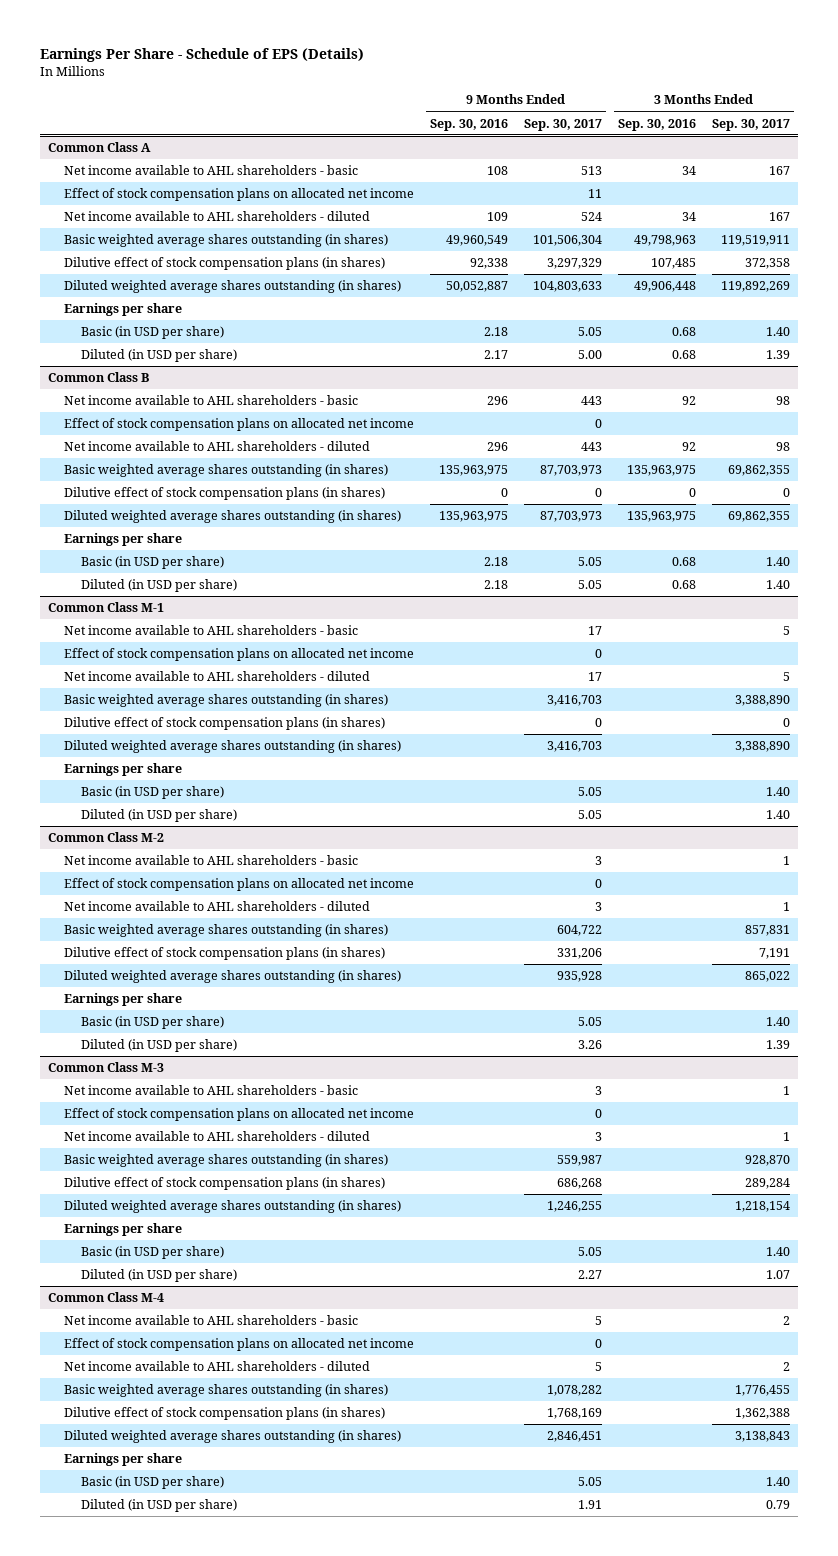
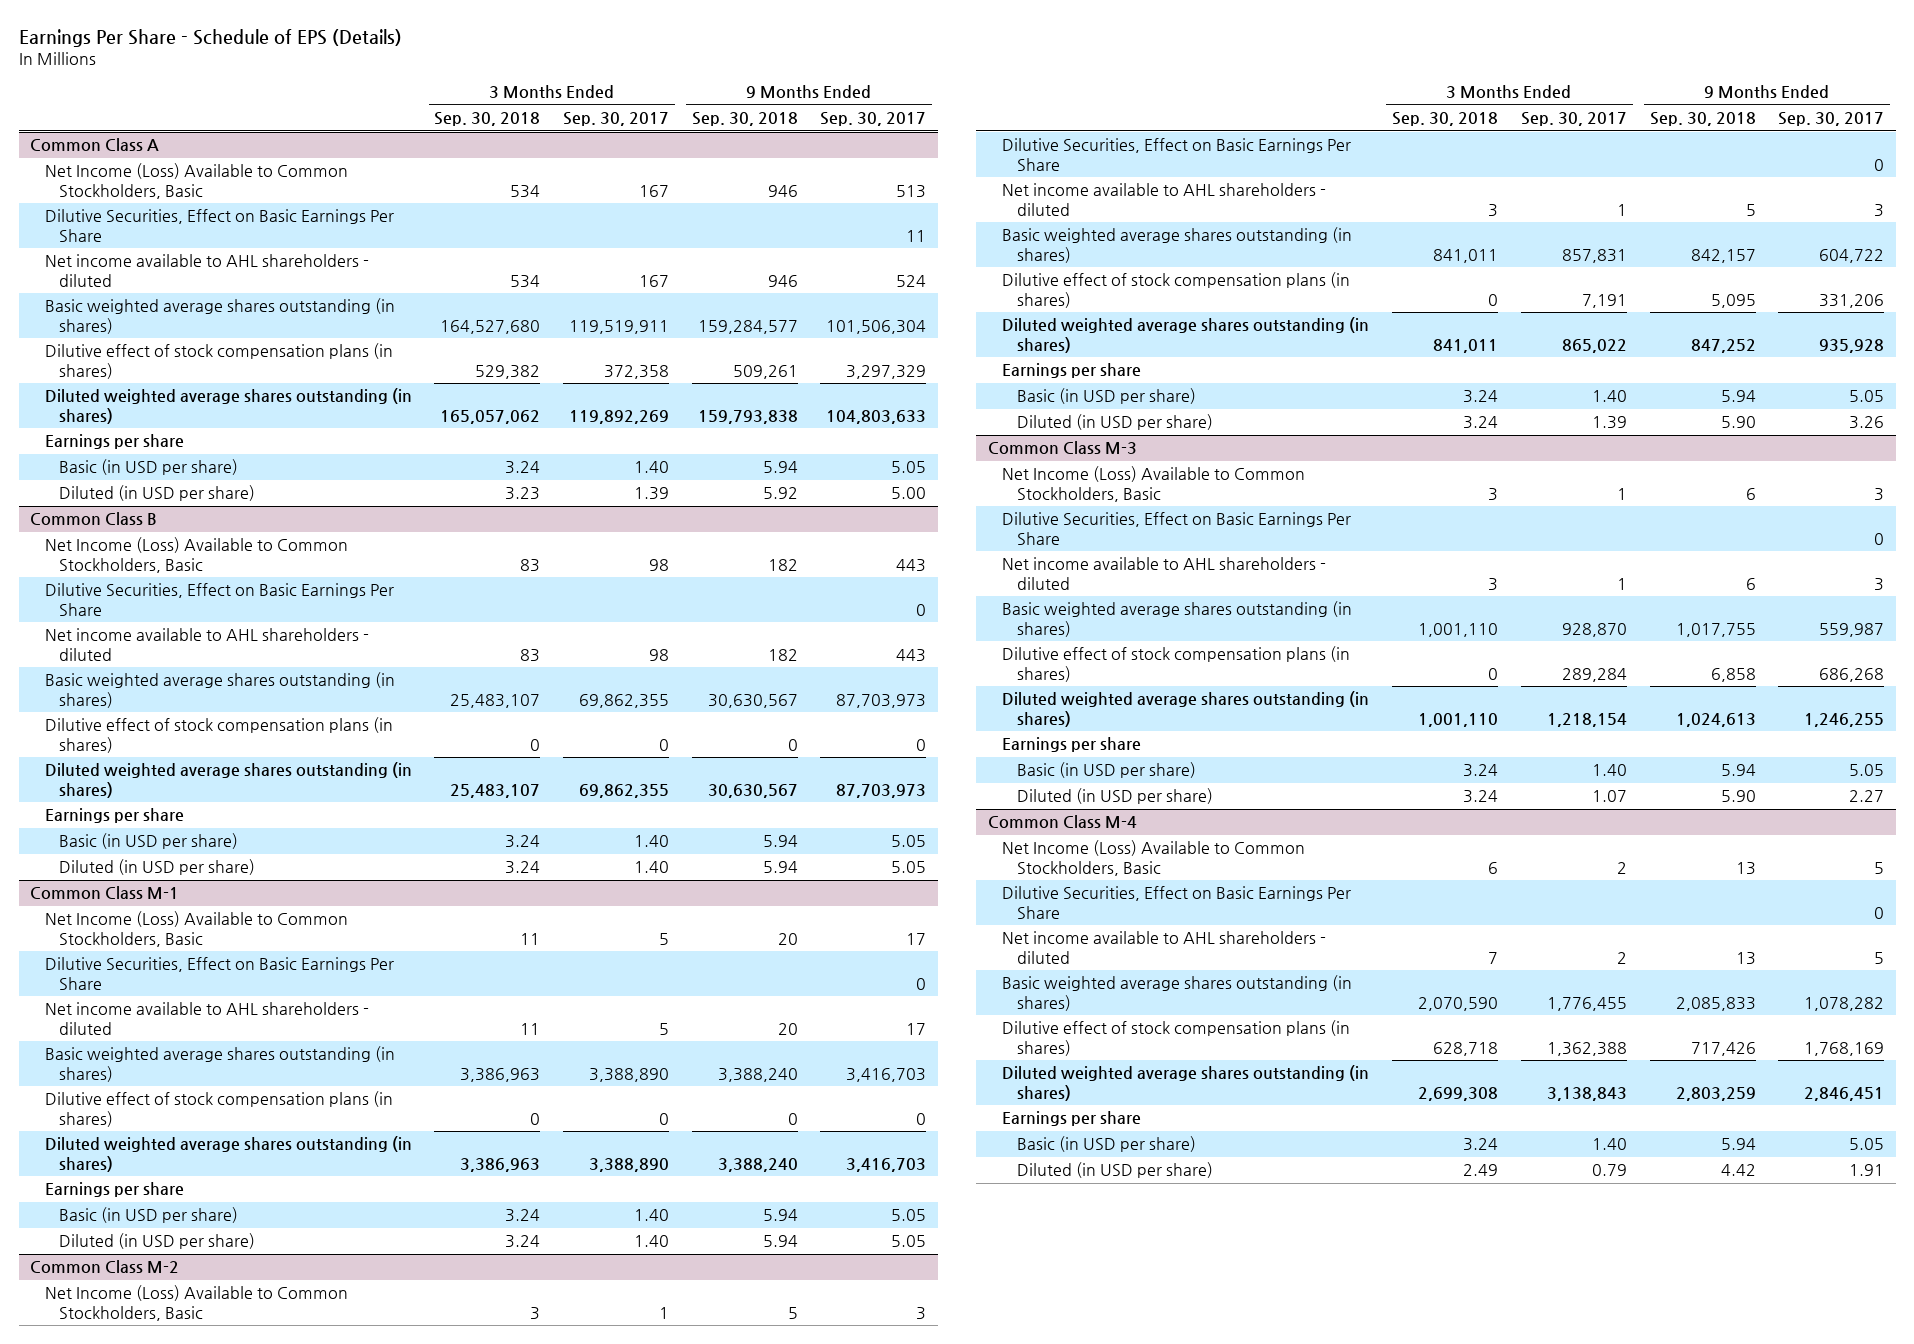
- | 9 Months Ended Sep. 30, 2016 | 9 Months Ended Sep. 30, 2017 | 3 Months Ended Sep. 30, 2016 | 3 Months Ended Sep. 30, 2017
+ | 3 Months Ended Sep. 30, 2018 | 3 Months Ended Sep. 30, 2017 | 9 Months Ended Sep. 30, 2018 | 9 Months Ended Sep. 30, 2017
@ Common Class A
- Net income available to AHL shareholders - basic | 108 | 513 | 34 | 167
- Effect of stock compensation plans on allocated net income | | 11 | |
+ Net Income (Loss) Available to Common Stockholders, Basic | 534 | 167 | 946 | 513
+ Dilutive Securities, Effect on Basic Earnings Per Share | | | | 11
@ Common Class B
- Net income available to AHL shareholders - basic | 296 | 443 | 92 | 98
- Effect of stock compensation plans on allocated net income | | 0 | |
+ Net Income (Loss) Available to Common Stockholders, Basic | 83 | 98 | 182 | 443
+ Dilutive Securities, Effect on Basic Earnings Per Share | | | | 0
@ Common Class M-1
- Net income available to AHL shareholders - basic | | 17 | | 5
- Effect of stock compensation plans on allocated net income | | 0 | |
+ Net Income (Loss) Available to Common Stockholders, Basic | 11 | 5 | 20 | 17
+ Dilutive Securities, Effect on Basic Earnings Per Share | | | | 0
@ Common Class M-2
- Net income available to AHL shareholders - basic | | 3 | | 1
- Effect of stock compensation plans on allocated net income | | 0 | |
+ Net Income (Loss) Available to Common Stockholders, Basic | 3 | 1 | 5 | 3
+ Dilutive Securities, Effect on Basic Earnings Per Share | | | | 0
@ Common Class M-3
- Net income available to AHL shareholders - basic | | 3 | | 1
- Effect of stock compensation plans on allocated net income | | 0 | |
+ Net Income (Loss) Available to Common Stockholders, Basic | 3 | 1 | 6 | 3
+ Dilutive Securities, Effect on Basic Earnings Per Share | | | | 0
@ Common Class M-4
- Net income available to AHL shareholders - basic | | 5 | | 2
- Effect of stock compensation plans on allocated net income | | 0 | |
+ Net Income (Loss) Available to Common Stockholders, Basic | 6 | 2 | 13 | 5
+ Dilutive Securities, Effect on Basic Earnings Per Share | | | | 0

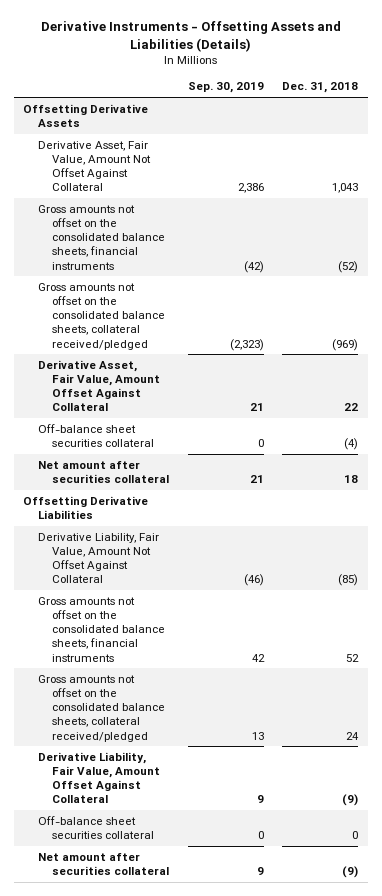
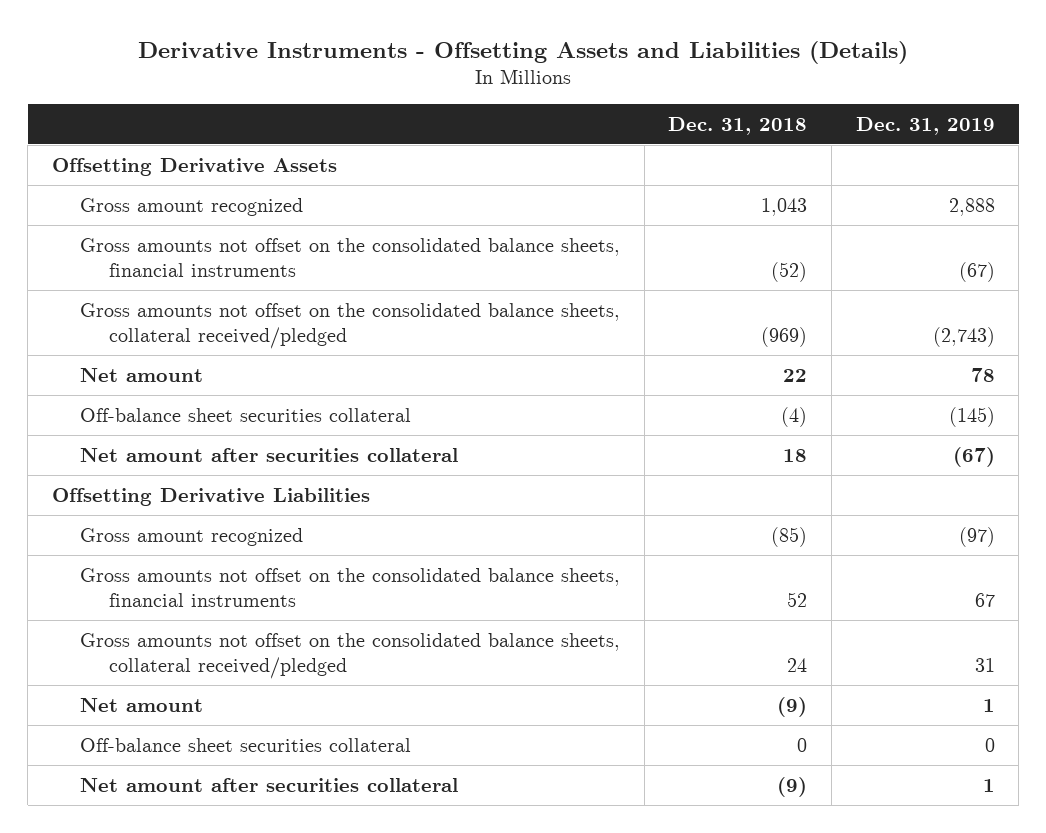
- | Sep. 30, 2019 | Dec. 31, 2018
+ | Dec. 31, 2018 | Dec. 31, 2019
- Derivative Asset, Fair Value, Amount Not Offset Against Collateral | 2,386 | 1,043
+ Gross amount recognized | 1,043 | 2,888
- Derivative Asset, Fair Value, Amount Offset Against Collateral | 21 | 22
+ Net amount | 22 | 78
- Derivative Liability, Fair Value, Amount Not Offset Against Collateral | (46) | (85)
+ Gross amount recognized | (85) | (97)
- Derivative Liability, Fair Value, Amount Offset Against Collateral | 9 | (9)
+ Net amount | (9) | 1

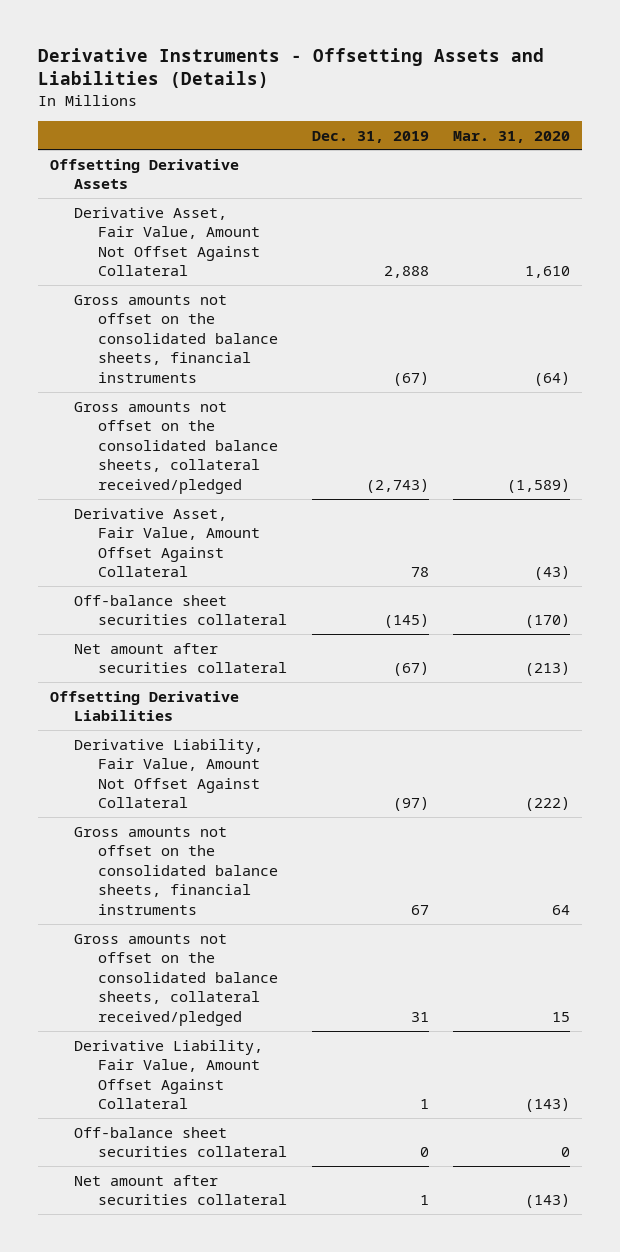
- | Dec. 31, 2018 | Dec. 31, 2019
+ | Dec. 31, 2019 | Mar. 31, 2020
- Gross amount recognized | 1,043 | 2,888
+ Derivative Asset, Fair Value, Amount Not Offset Against Collateral | 2,888 | 1,610
- Net amount | 22 | 78
+ Derivative Asset, Fair Value, Amount Offset Against Collateral | 78 | (43)
- Gross amount recognized | (85) | (97)
+ Derivative Liability, Fair Value, Amount Not Offset Against Collateral | (97) | (222)
- Net amount | (9) | 1
+ Derivative Liability, Fair Value, Amount Offset Against Collateral | 1 | (143)

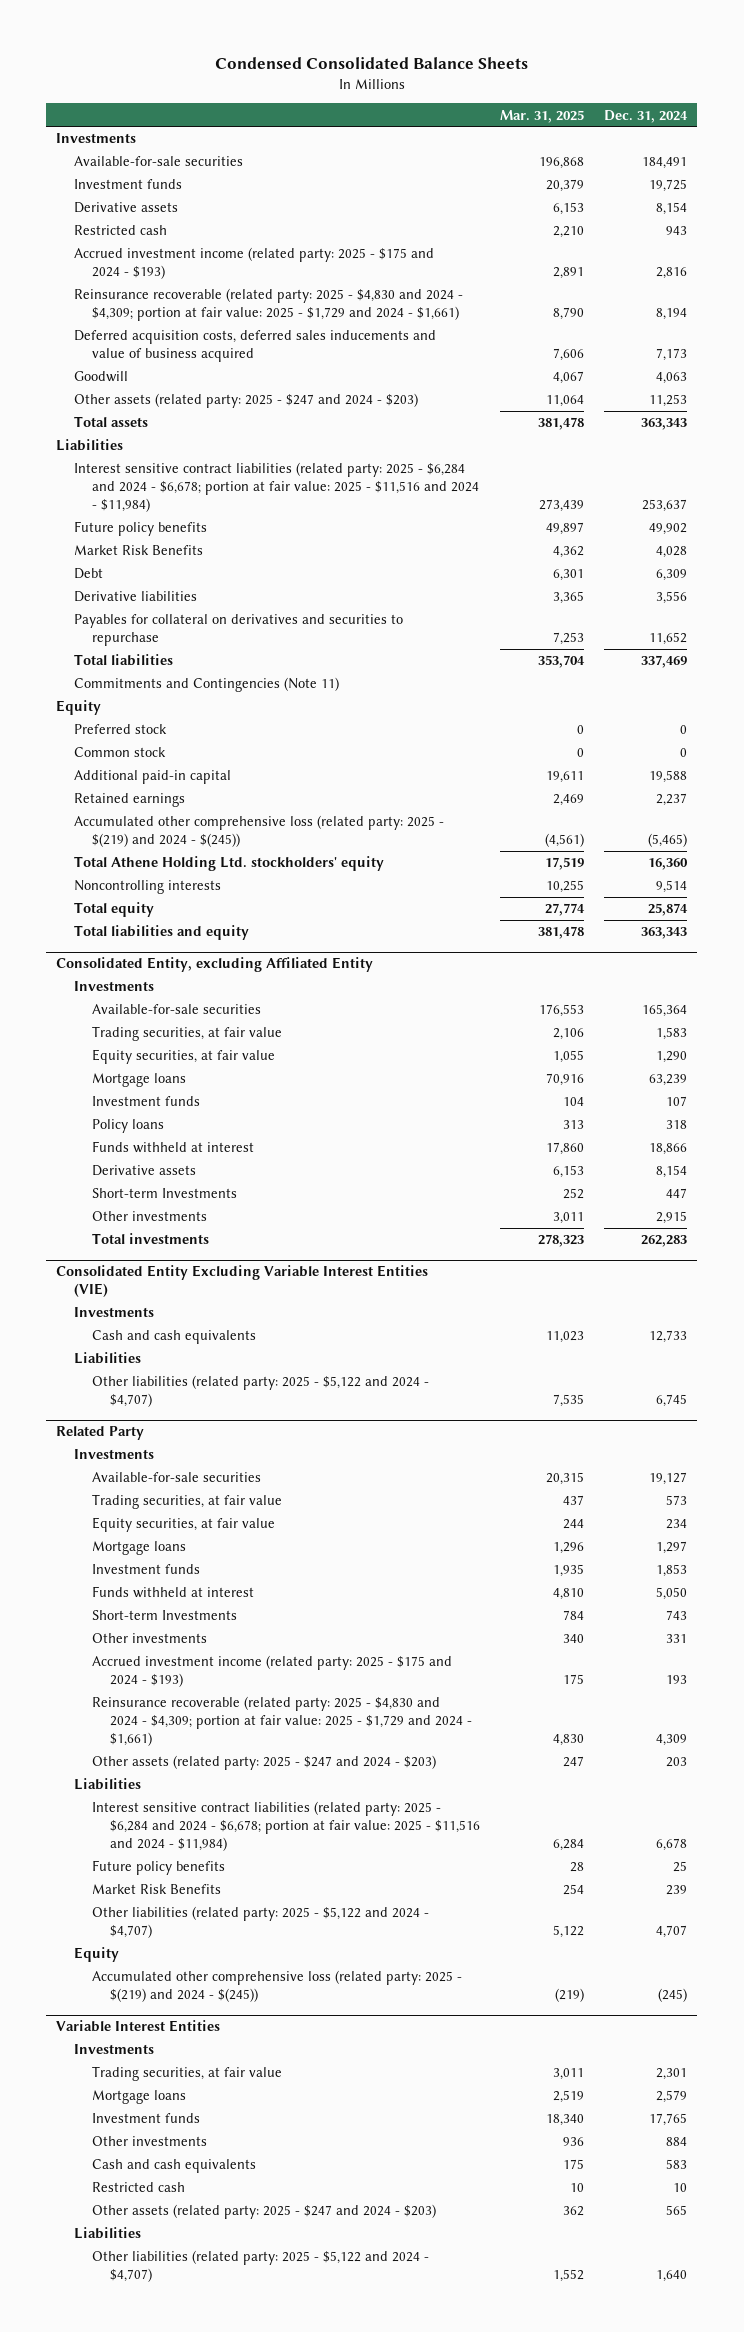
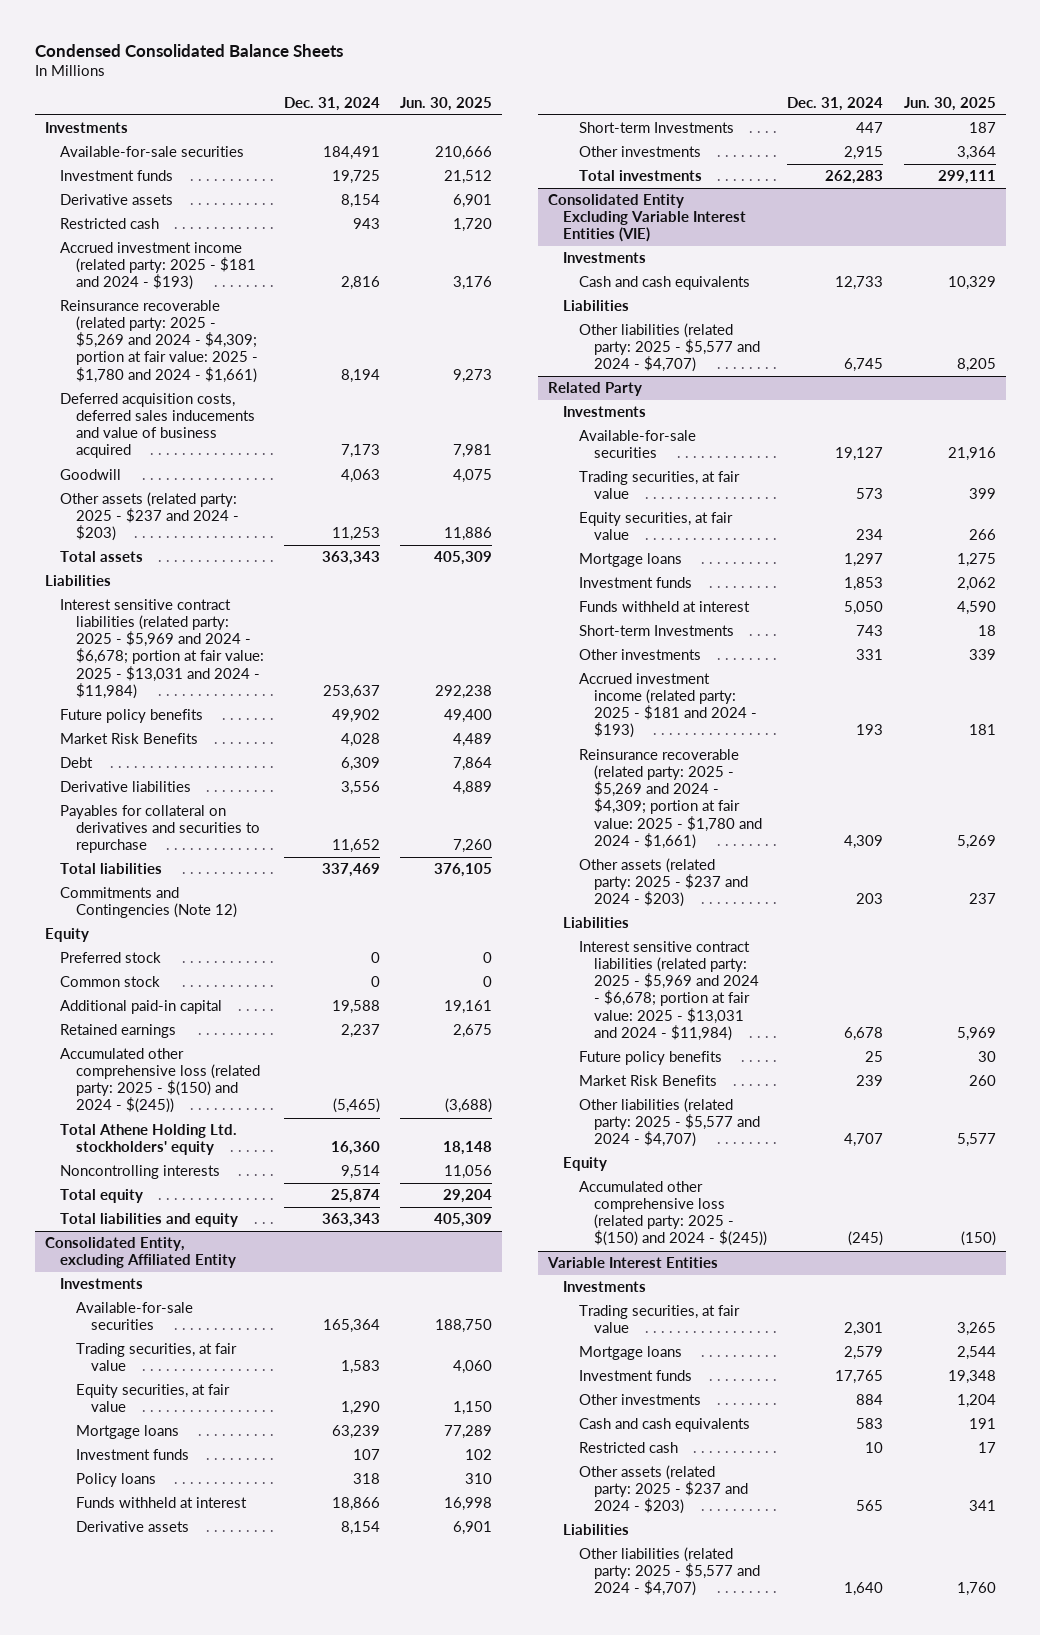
- | Mar. 31, 2025 | Dec. 31, 2024
+ | Dec. 31, 2024 | Jun. 30, 2025
- Accrued investment income (related party: 2025 - $175 and 2024 - $193) | 2,891 | 2,816
- Reinsurance recoverable (related party: 2025 - $4,830 and 2024 - $4,309; portion at fair value: 2025 - $1,729 and 2024 - $1,661) | 8,790 | 8,194
+ Accrued investment income (related party: 2025 - $181 and 2024 - $193) | 2,816 | 3,176
+ Reinsurance recoverable (related party: 2025 - $5,269 and 2024 - $4,309; portion at fair value: 2025 - $1,780 and 2024 - $1,661) | 8,194 | 9,273
- Other assets (related party: 2025 - $247 and 2024 - $203) | 11,064 | 11,253
+ Other assets (related party: 2025 - $237 and 2024 - $203) | 11,253 | 11,886
- Interest sensitive contract liabilities (related party: 2025 - $6,284 and 2024 - $6,678; portion at fair value: 2025 - $11,516 and 2024 - $11,984) | 273,439 | 253,637
+ Interest sensitive contract liabilities (related party: 2025 - $5,969 and 2024 - $6,678; portion at fair value: 2025 - $13,031 and 2024 - $11,984) | 253,637 | 292,238
- Commitments and Contingencies (Note 11)
+ Commitments and Contingencies (Note 12)
- Accumulated other comprehensive loss (related party: 2025 - $(219) and 2024 - $(245)) | (4,561) | (5,465)
+ Accumulated other comprehensive loss (related party: 2025 - $(150) and 2024 - $(245)) | (5,465) | (3,688)
@ Consolidated Entity Excluding Variable Interest Entities (VIE)
- Other liabilities (related party: 2025 - $5,122 and 2024 - $4,707) | 7,535 | 6,745
+ Other liabilities (related party: 2025 - $5,577 and 2024 - $4,707) | 6,745 | 8,205
@ Related Party
- Accrued investment income (related party: 2025 - $175 and 2024 - $193) | 175 | 193
- Reinsurance recoverable (related party: 2025 - $4,830 and 2024 - $4,309; portion at fair value: 2025 - $1,729 and 2024 - $1,661) | 4,830 | 4,309
- Other assets (related party: 2025 - $247 and 2024 - $203) | 247 | 203
+ Accrued investment income (related party: 2025 - $181 and 2024 - $193) | 193 | 181
+ Reinsurance recoverable (related party: 2025 - $5,269 and 2024 - $4,309; portion at fair value: 2025 - $1,780 and 2024 - $1,661) | 4,309 | 5,269
+ Other assets (related party: 2025 - $237 and 2024 - $203) | 203 | 237
- Interest sensitive contract liabilities (related party: 2025 - $6,284 and 2024 - $6,678; portion at fair value: 2025 - $11,516 and 2024 - $11,984) | 6,284 | 6,678
+ Interest sensitive contract liabilities (related party: 2025 - $5,969 and 2024 - $6,678; portion at fair value: 2025 - $13,031 and 2024 - $11,984) | 6,678 | 5,969
- Other liabilities (related party: 2025 - $5,122 and 2024 - $4,707) | 5,122 | 4,707
+ Other liabilities (related party: 2025 - $5,577 and 2024 - $4,707) | 4,707 | 5,577
- Accumulated other comprehensive loss (related party: 2025 - $(219) and 2024 - $(245)) | (219) | (245)
+ Accumulated other comprehensive loss (related party: 2025 - $(150) and 2024 - $(245)) | (245) | (150)
@ Variable Interest Entities
- Other assets (related party: 2025 - $247 and 2024 - $203) | 362 | 565
+ Other assets (related party: 2025 - $237 and 2024 - $203) | 565 | 341
- Other liabilities (related party: 2025 - $5,122 and 2024 - $4,707) | 1,552 | 1,640
+ Other liabilities (related party: 2025 - $5,577 and 2024 - $4,707) | 1,640 | 1,760

